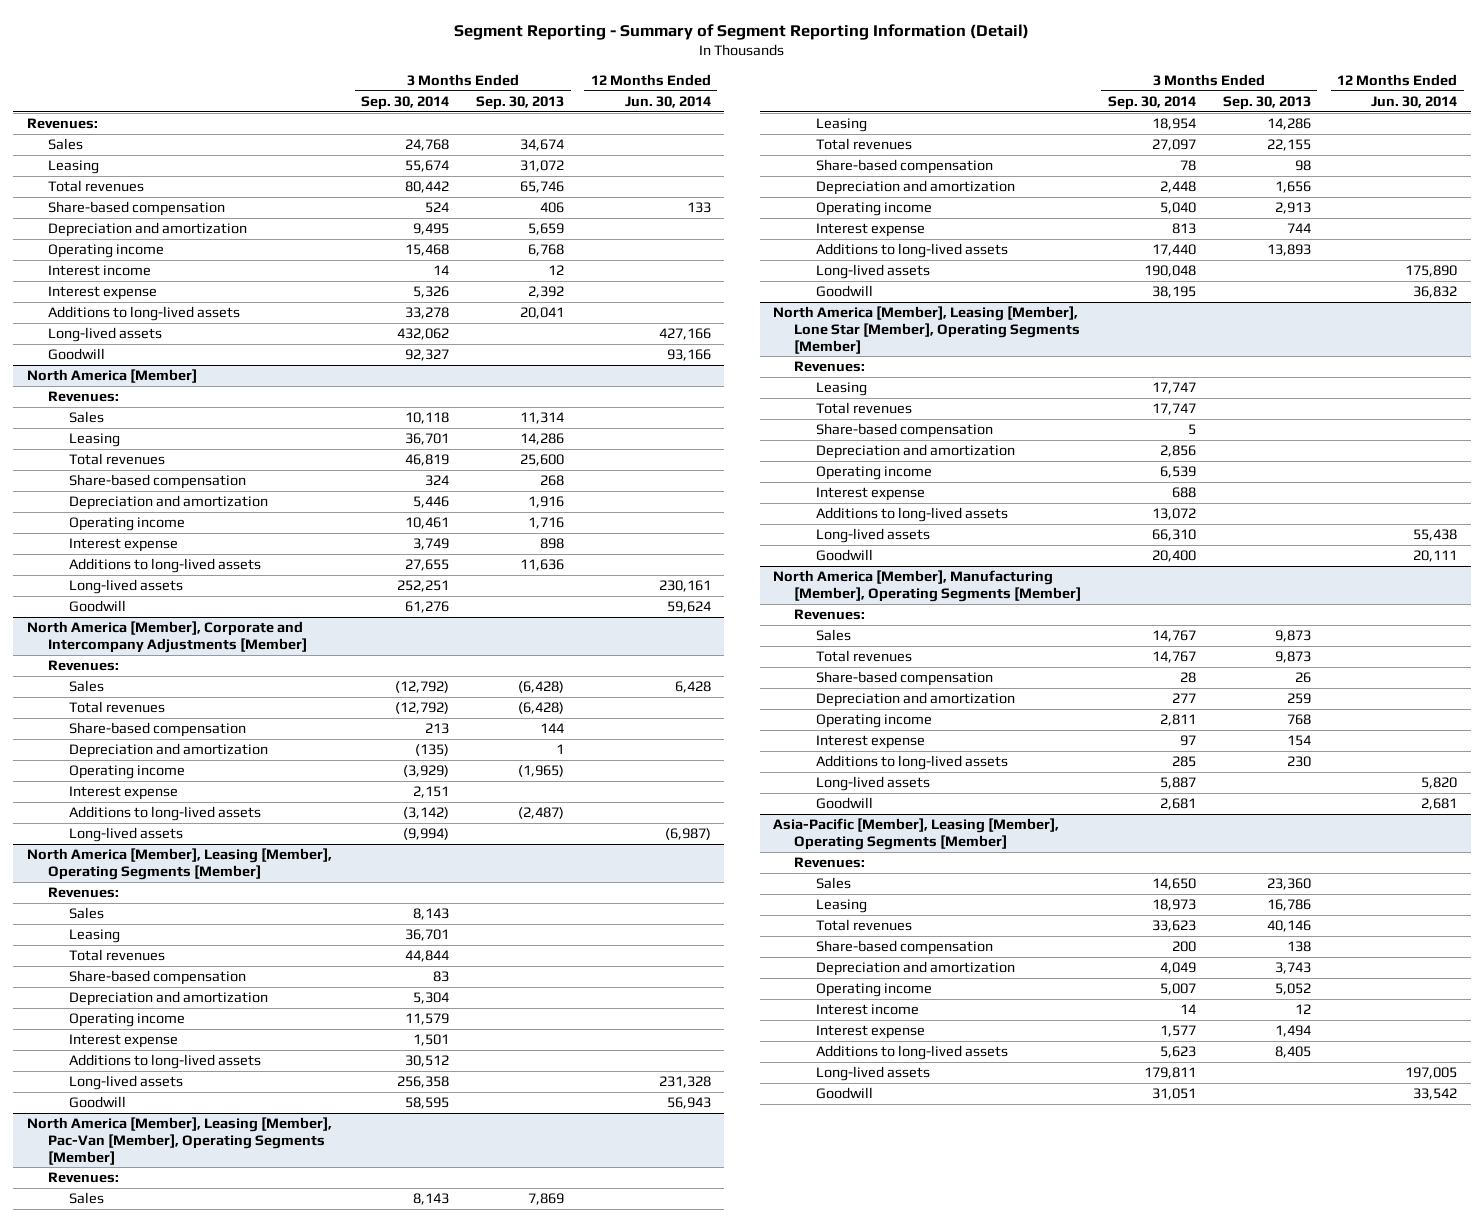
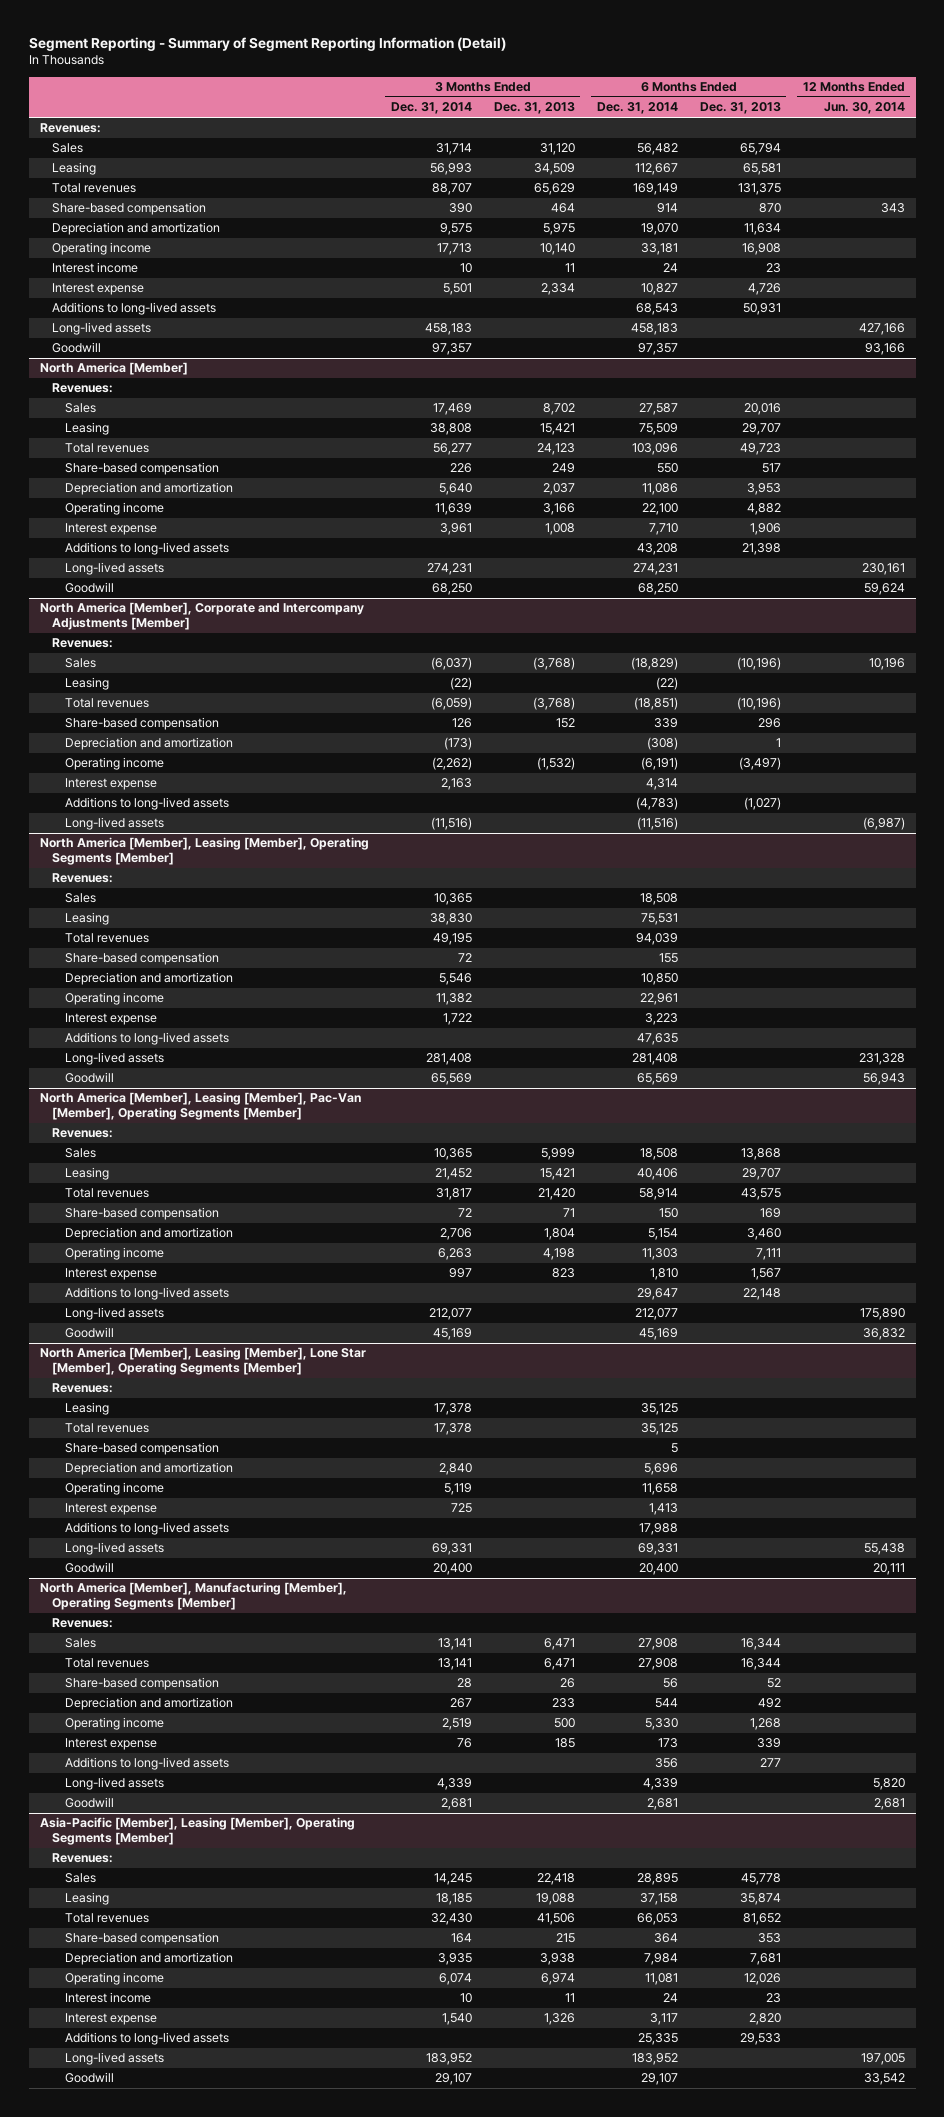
- | 3 Months Ended Sep. 30, 2014 | 3 Months Ended Sep. 30, 2013 | 12 Months Ended Jun. 30, 2014
+ | 3 Months Ended Dec. 31, 2014 | 3 Months Ended Dec. 31, 2013 | 6 Months Ended Dec. 31, 2014 | 6 Months Ended Dec. 31, 2013 | 12 Months Ended Jun. 30, 2014
- Share-based compensation | 524 | 406 | 133
+ Share-based compensation | 390 | 464 | 914 | 870 | 343
@ North America [Member], Corporate and Intercompany Adjustments [Member]
- Sales | (12,792) | (6,428) | 6,428
+ Sales | (6,037) | (3,768) | (18,829) | (10,196) | 10,196
+ Leasing | (22) | | (22) | |

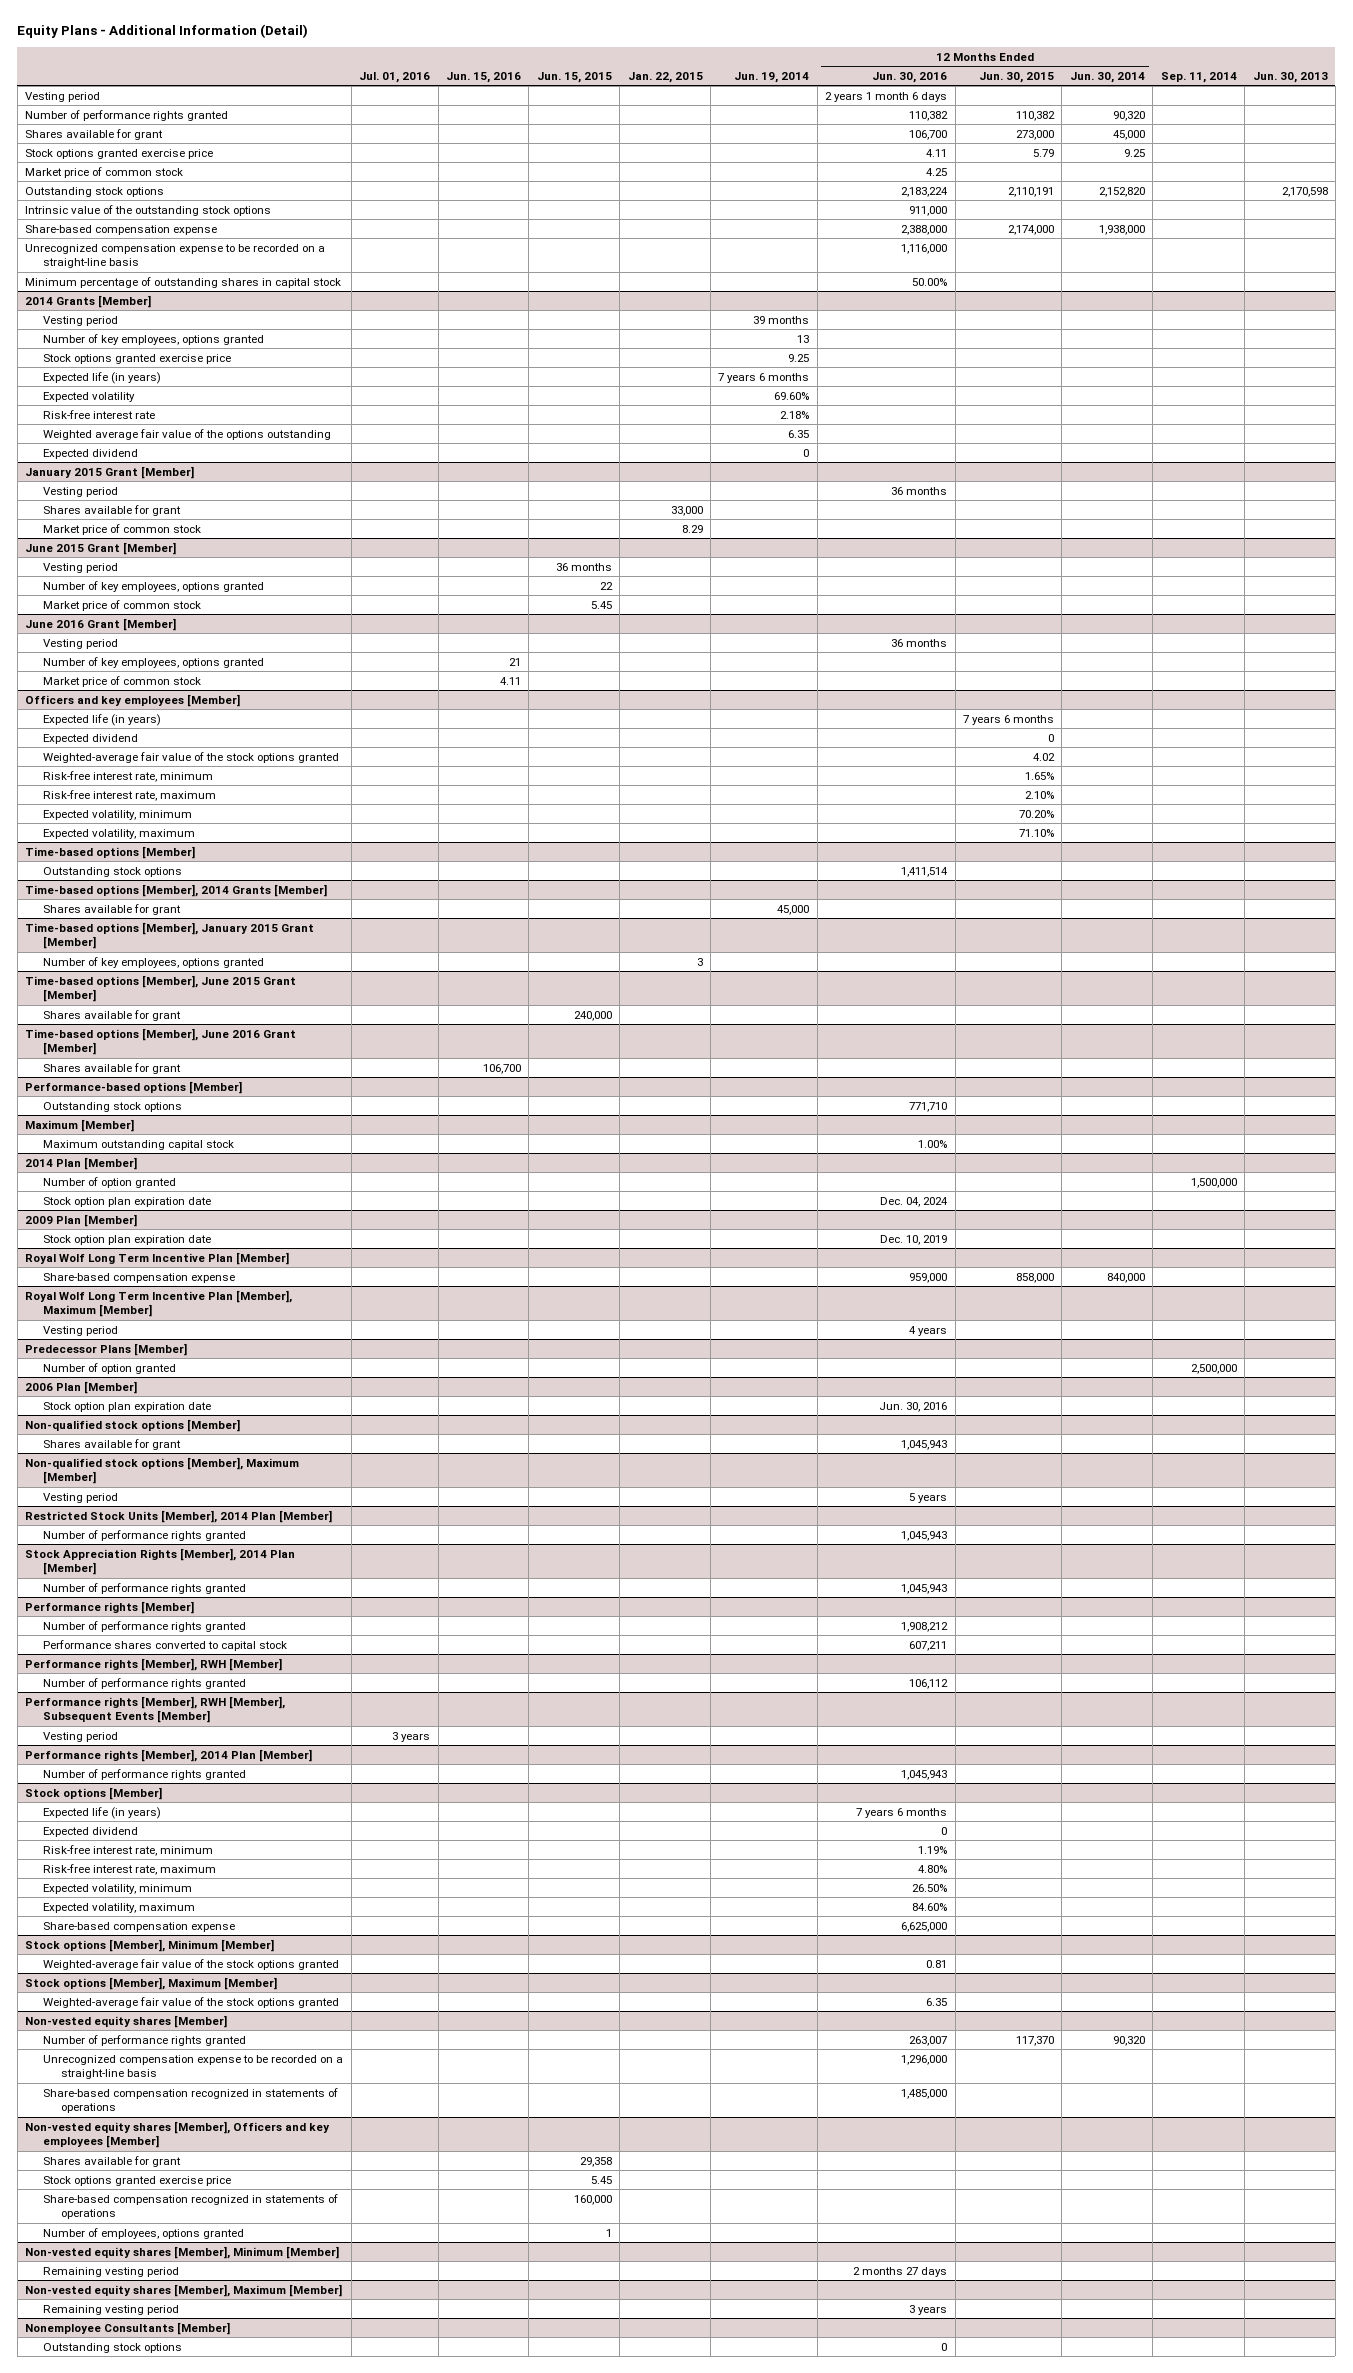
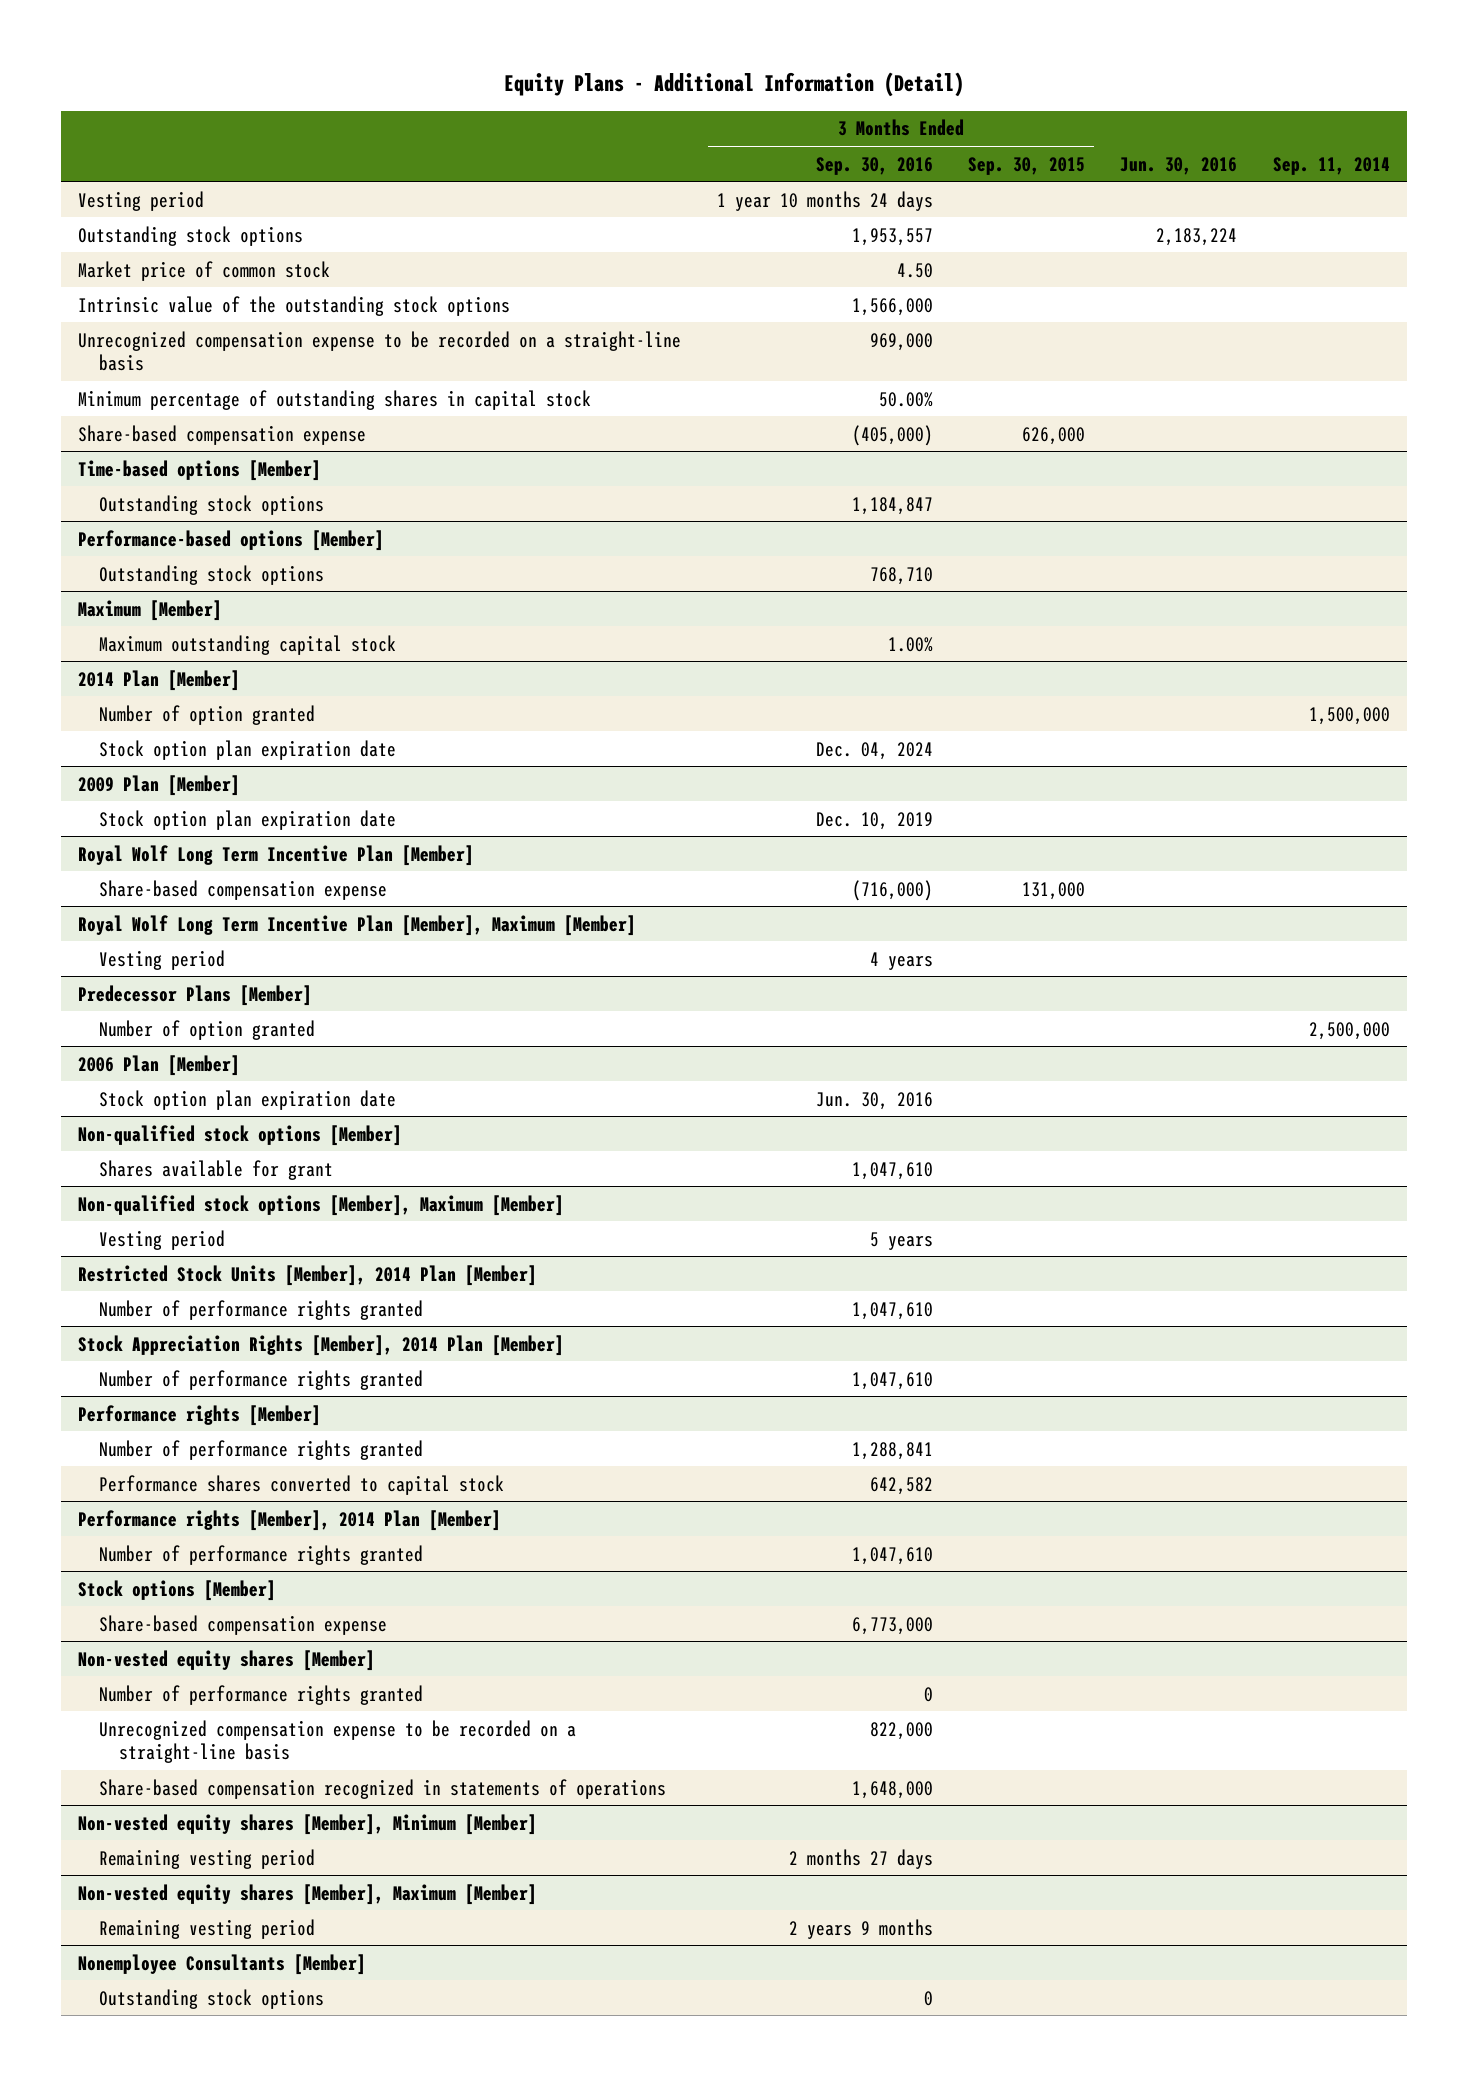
- | Jul. 01, 2016 | Jun. 15, 2016 | Jun. 15, 2015 | Jan. 22, 2015 | Jun. 19, 2014 | 12 Months Ended Jun. 30, 2016 | 12 Months Ended Jun. 30, 2015 | 12 Months Ended Jun. 30, 2014 | Sep. 11, 2014 | Jun. 30, 2013
+ | 3 Months Ended Sep. 30, 2016 | 3 Months Ended Sep. 30, 2015 | Jun. 30, 2016 | Sep. 11, 2014
- Number of performance rights granted | | | | | | 110,382 | 110,382 | 90,320 | |
- Shares available for grant | | | | | | 106,700 | 273,000 | 45,000 | |
- Stock options granted exercise price | | | | | | 4.11 | 5.79 | 9.25 | |
moved down: Market price of common stock | 4.50 | | |
- 2014 Grants [Member]
- Vesting period | | | | | 39 months | | | | |
- Number of key employees, options granted | | | | | 13 | | | | |
- Stock options granted exercise price | | | | | 9.25 | | | | |
- Expected life (in years) | | | | | 7 years 6 months | | | | |
- Expected volatility | | | | | 69.60% | | | | |
- Risk-free interest rate | | | | | 2.18% | | | | |
- Weighted average fair value of the options outstanding | | | | | 6.35 | | | | |
- Expected dividend | | | | | 0 | | | | |
- January 2015 Grant [Member]
- Vesting period | | | | | | 36 months | | | |
- Shares available for grant | | | | 33,000 | | | | | |
- Market price of common stock | | | | 8.29 | | | | | |
- June 2015 Grant [Member]
- Vesting period | | | 36 months | | | | | | |
- Number of key employees, options granted | | | 22 | | | | | | |
- Market price of common stock | | | 5.45 | | | | | | |
- June 2016 Grant [Member]
- Vesting period | | | | | | 36 months | | | |
- Number of key employees, options granted | | 21 | | | | | | | |
- Market price of common stock | | 4.11 | | | | | | | |
- Officers and key employees [Member]
- Expected life (in years) | | | | | | | 7 years 6 months | | |
- Expected dividend | | | | | | | 0 | | |
- Weighted-average fair value of the stock options granted | | | | | | | 4.02 | | |
- Risk-free interest rate, minimum | | | | | | | 1.65% | | |
- Risk-free interest rate, maximum | | | | | | | 2.10% | | |
- Expected volatility, minimum | | | | | | | 70.20% | | |
- Expected volatility, maximum | | | | | | | 71.10% | | |
moved down: Share-based compensation expense | (405,000) | 626,000 | |
- Time-based options [Member], 2014 Grants [Member]
- Shares available for grant | | | | | 45,000 | | | | |
- Time-based options [Member], January 2015 Grant [Member]
- Number of key employees, options granted | | | | 3 | | | | | |
- Time-based options [Member], June 2015 Grant [Member]
- Shares available for grant | | | 240,000 | | | | | | |
- Time-based options [Member], June 2016 Grant [Member]
- Shares available for grant | | 106,700 | | | | | | | |
- Performance rights [Member], RWH [Member]
- Number of performance rights granted | | | | | | 106,112 | | | |
- Performance rights [Member], RWH [Member], Subsequent Events [Member]
- Vesting period | 3 years | | | | | | | | |
@ Stock options [Member]
- Expected life (in years) | | | | | | 7 years 6 months | | | |
- Expected dividend | | | | | | 0 | | | |
- Risk-free interest rate, minimum | | | | | | 1.19% | | | |
- Risk-free interest rate, maximum | | | | | | 4.80% | | | |
- Expected volatility, minimum | | | | | | 26.50% | | | |
- Expected volatility, maximum | | | | | | 84.60% | | | |
- Stock options [Member], Minimum [Member]
- Weighted-average fair value of the stock options granted | | | | | | 0.81 | | | |
- Stock options [Member], Maximum [Member]
- Weighted-average fair value of the stock options granted | | | | | | 6.35 | | | |
- Non-vested equity shares [Member], Officers and key employees [Member]
- Shares available for grant | | | 29,358 | | | | | | |
- Stock options granted exercise price | | | 5.45 | | | | | | |
- Share-based compensation recognized in statements of operations | | | 160,000 | | | | | | |
- Number of employees, options granted | | | 1 | | | | | | |

